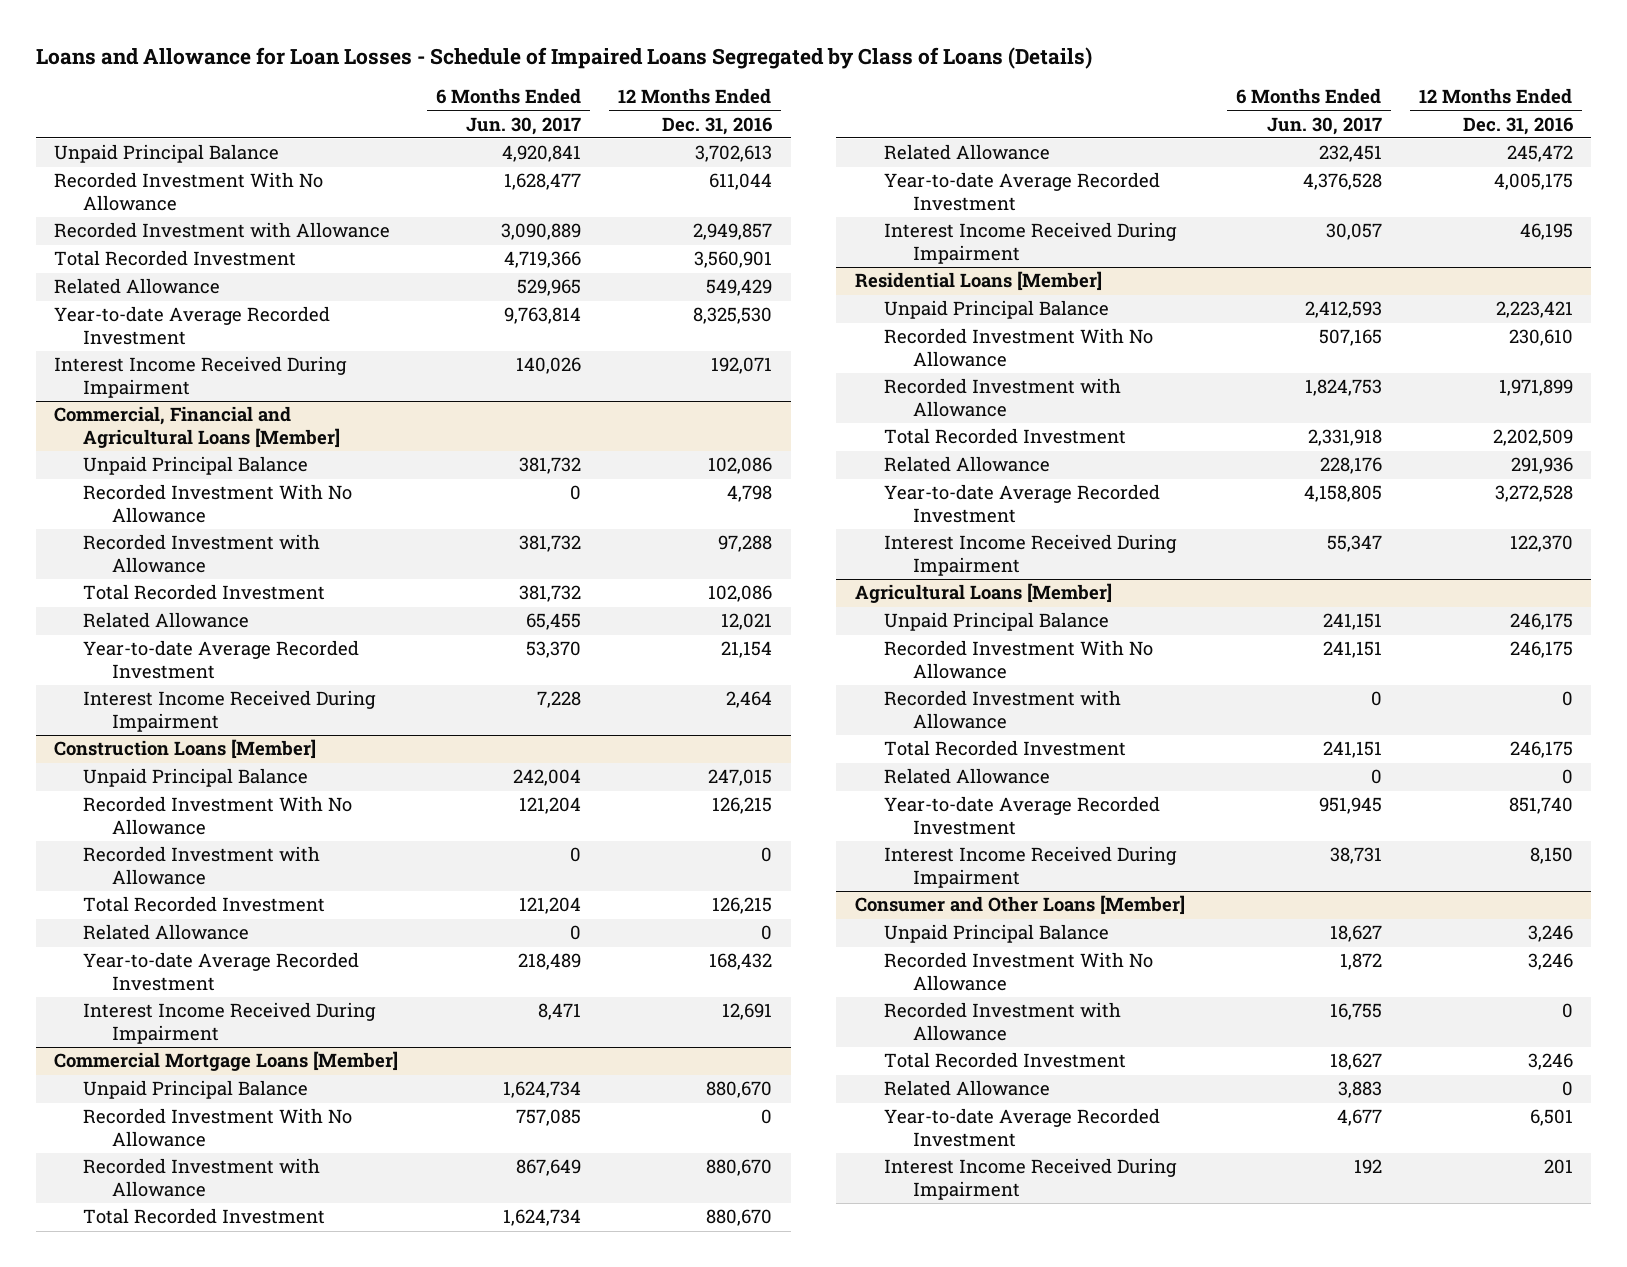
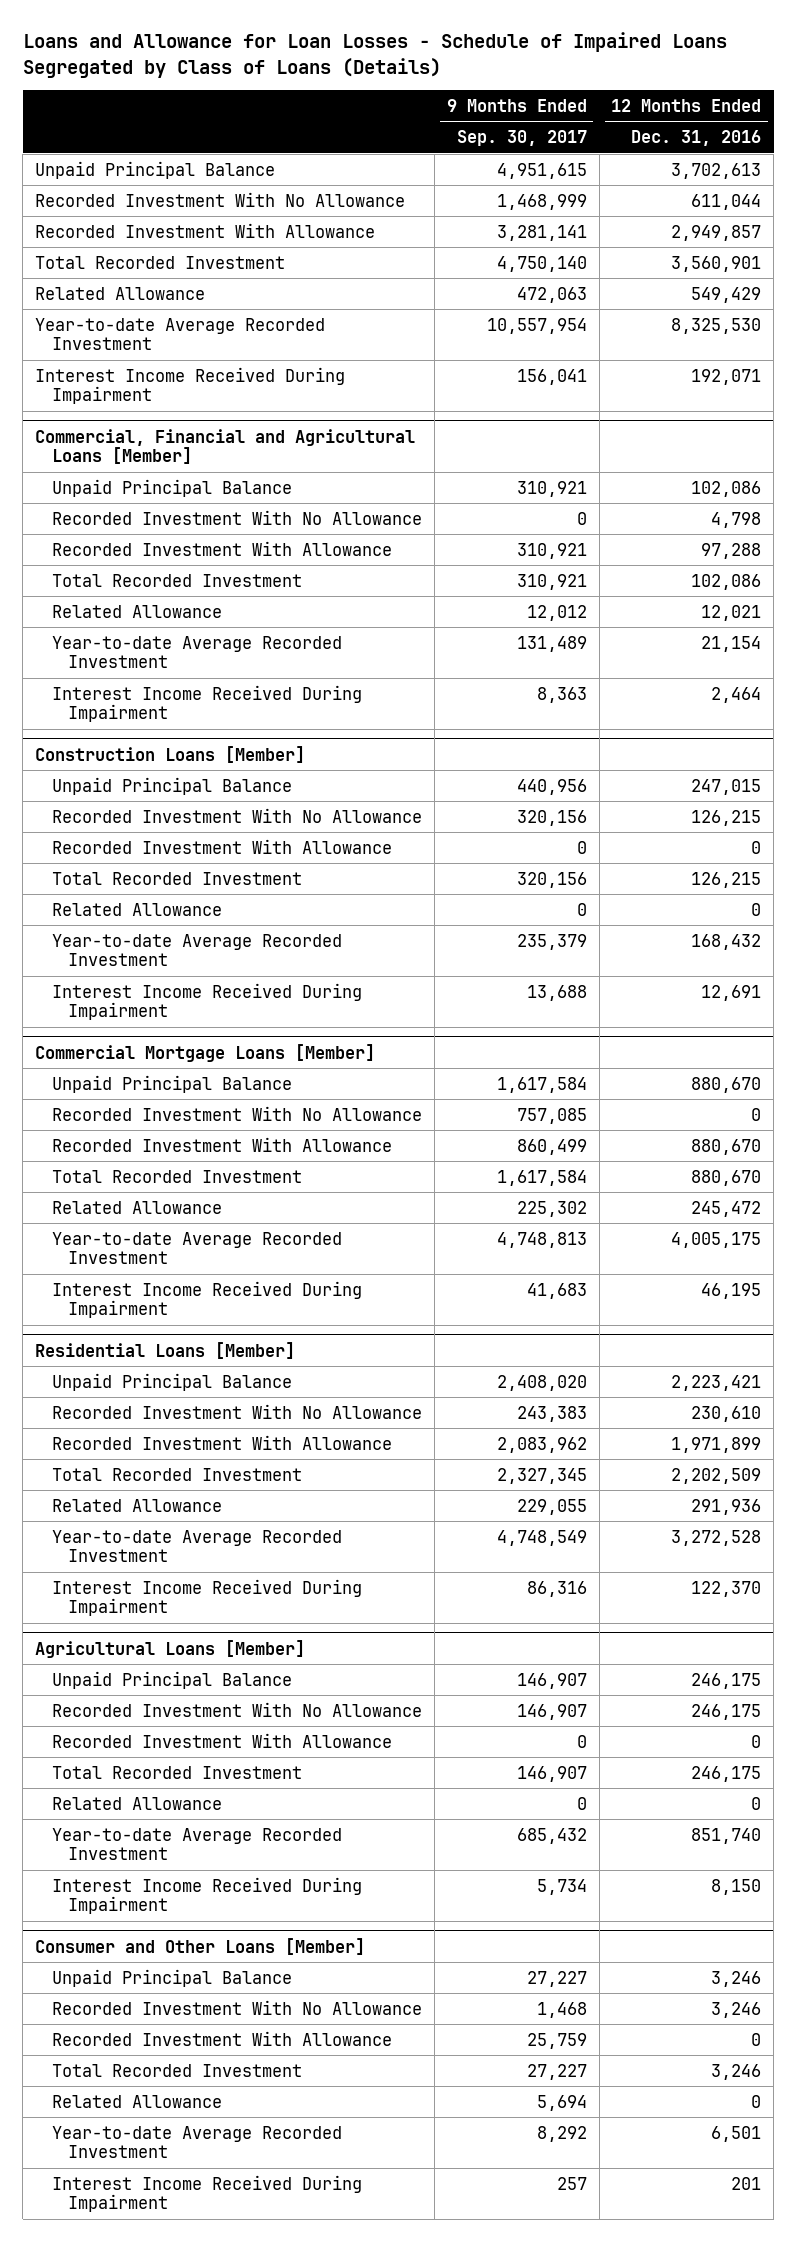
- | 6 Months Ended Jun. 30, 2017 | 12 Months Ended Dec. 31, 2016
+ | 9 Months Ended Sep. 30, 2017 | 12 Months Ended Dec. 31, 2016
- Recorded Investment with Allowance | 3,090,889 | 2,949,857
+ Recorded Investment With Allowance | 3,281,141 | 2,949,857
@ Commercial, Financial and Agricultural Loans [Member]
- Recorded Investment with Allowance | 381,732 | 97,288
+ Recorded Investment With Allowance | 310,921 | 97,288
@ Construction Loans [Member]
- Recorded Investment with Allowance | 0 | 0
+ Recorded Investment With Allowance | 0 | 0
@ Commercial Mortgage Loans [Member]
- Recorded Investment with Allowance | 867,649 | 880,670
+ Recorded Investment With Allowance | 860,499 | 880,670
@ Residential Loans [Member]
- Recorded Investment with Allowance | 1,824,753 | 1,971,899
+ Recorded Investment With Allowance | 2,083,962 | 1,971,899
@ Agricultural Loans [Member]
- Recorded Investment with Allowance | 0 | 0
+ Recorded Investment With Allowance | 0 | 0
@ Consumer and Other Loans [Member]
- Recorded Investment with Allowance | 16,755 | 0
+ Recorded Investment With Allowance | 25,759 | 0

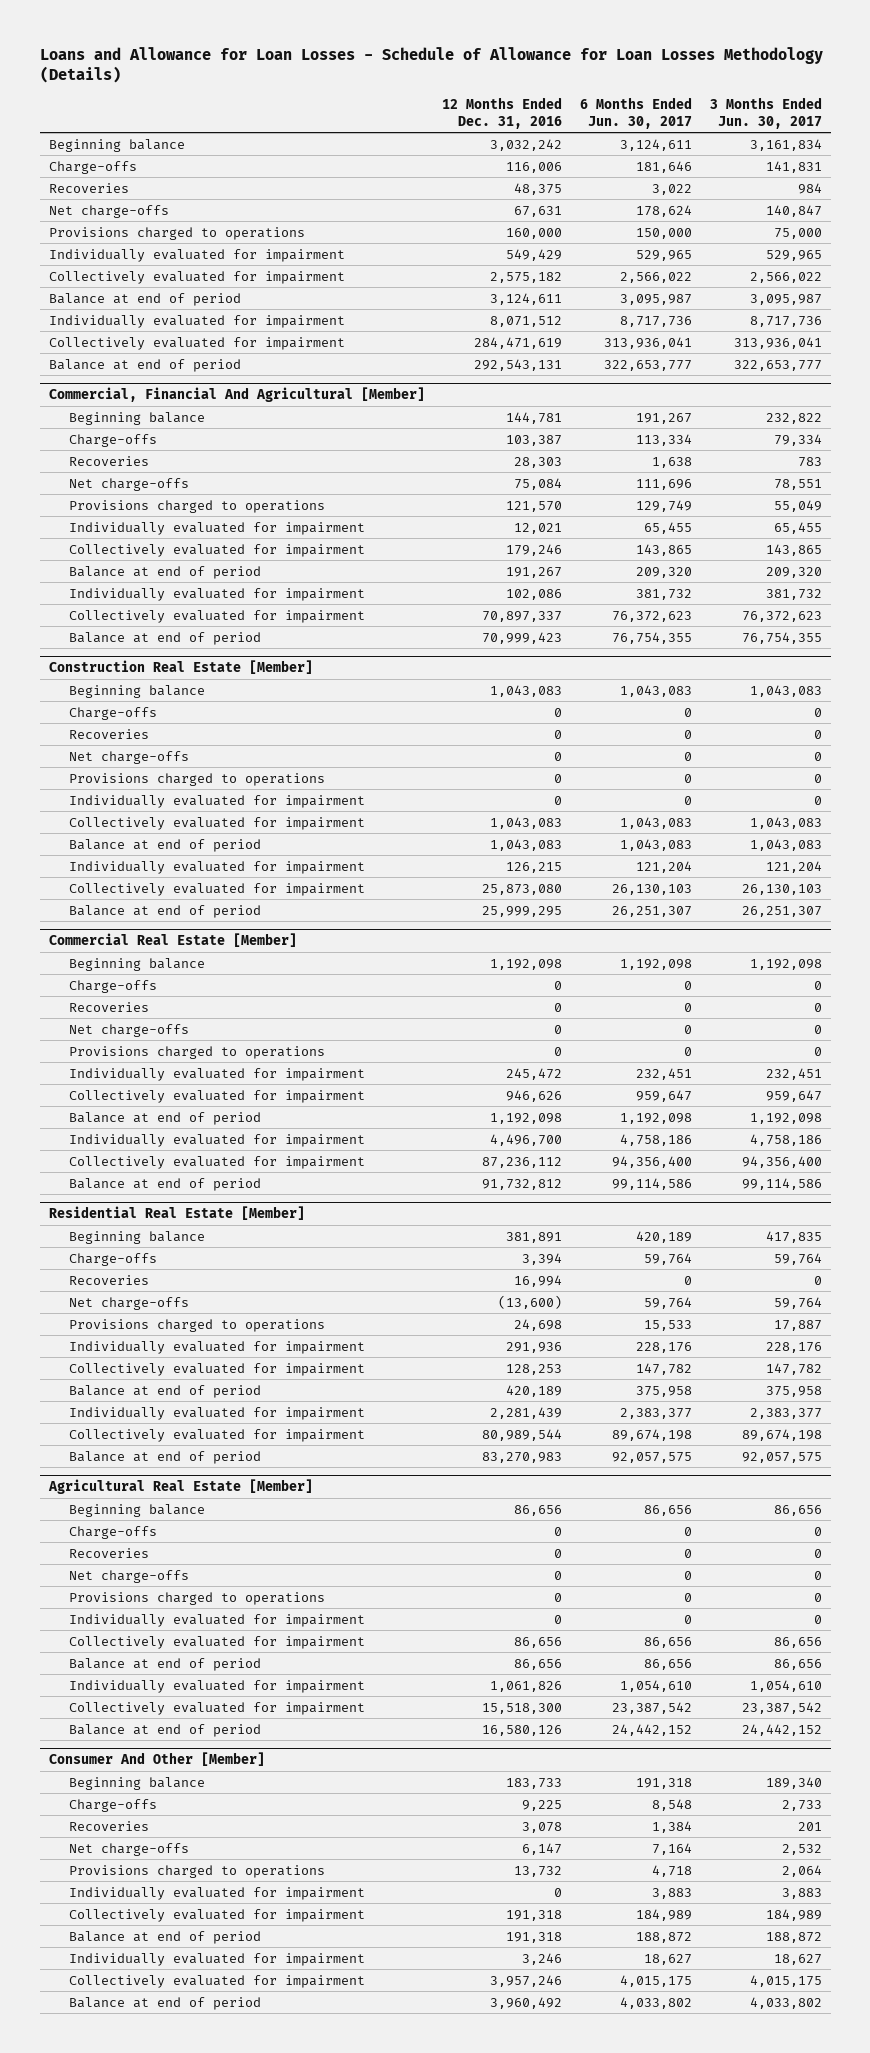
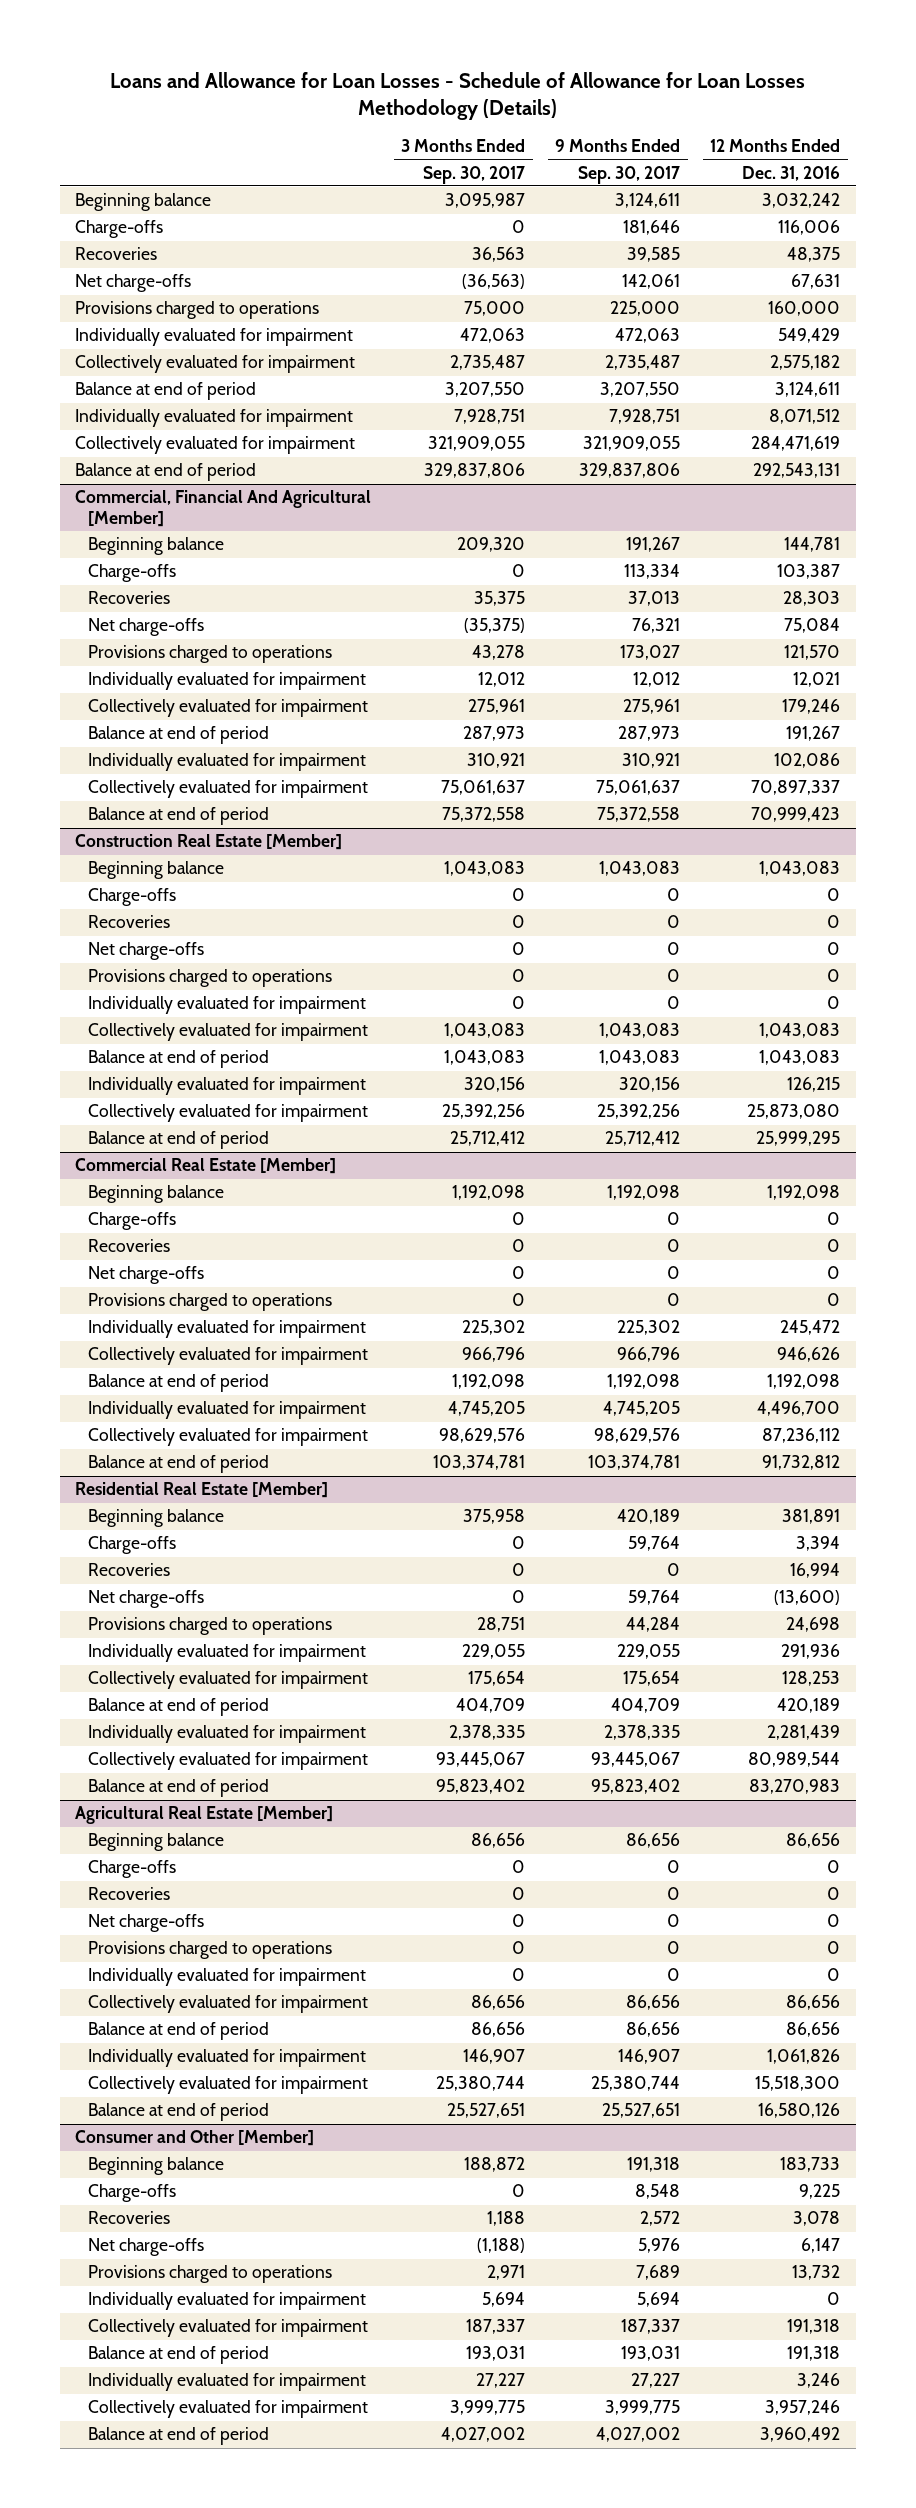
- | 12 Months Ended Dec. 31, 2016 | 6 Months Ended Jun. 30, 2017 | 3 Months Ended Jun. 30, 2017
+ | 3 Months Ended Sep. 30, 2017 | 9 Months Ended Sep. 30, 2017 | 12 Months Ended Dec. 31, 2016
- Consumer And Other [Member]
+ Consumer and Other [Member]

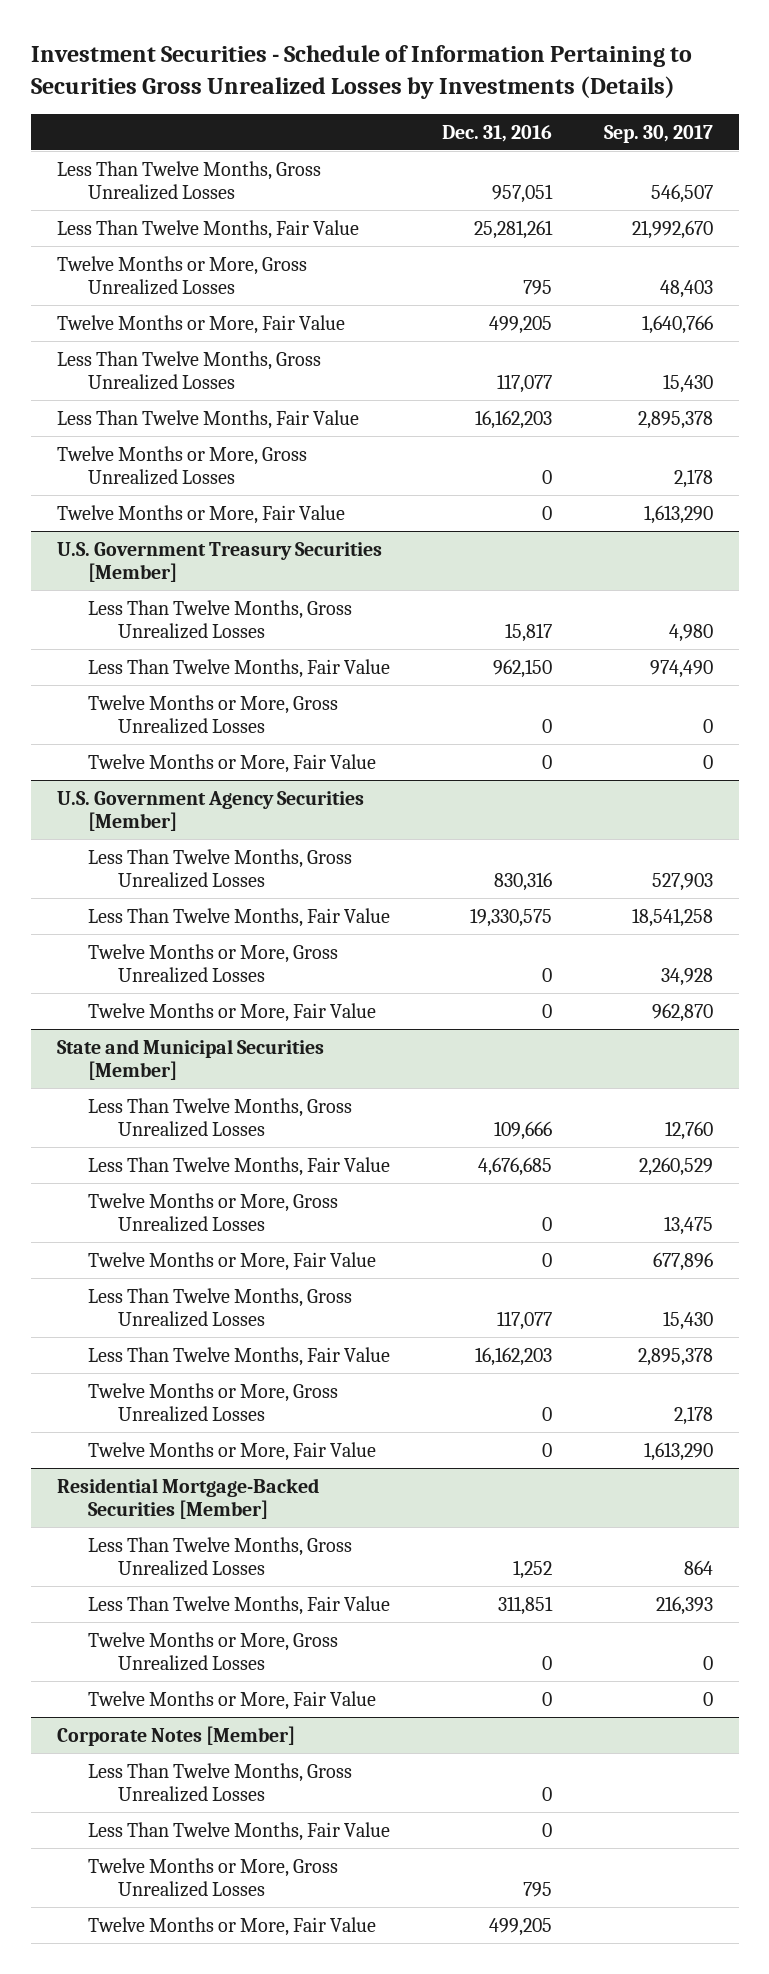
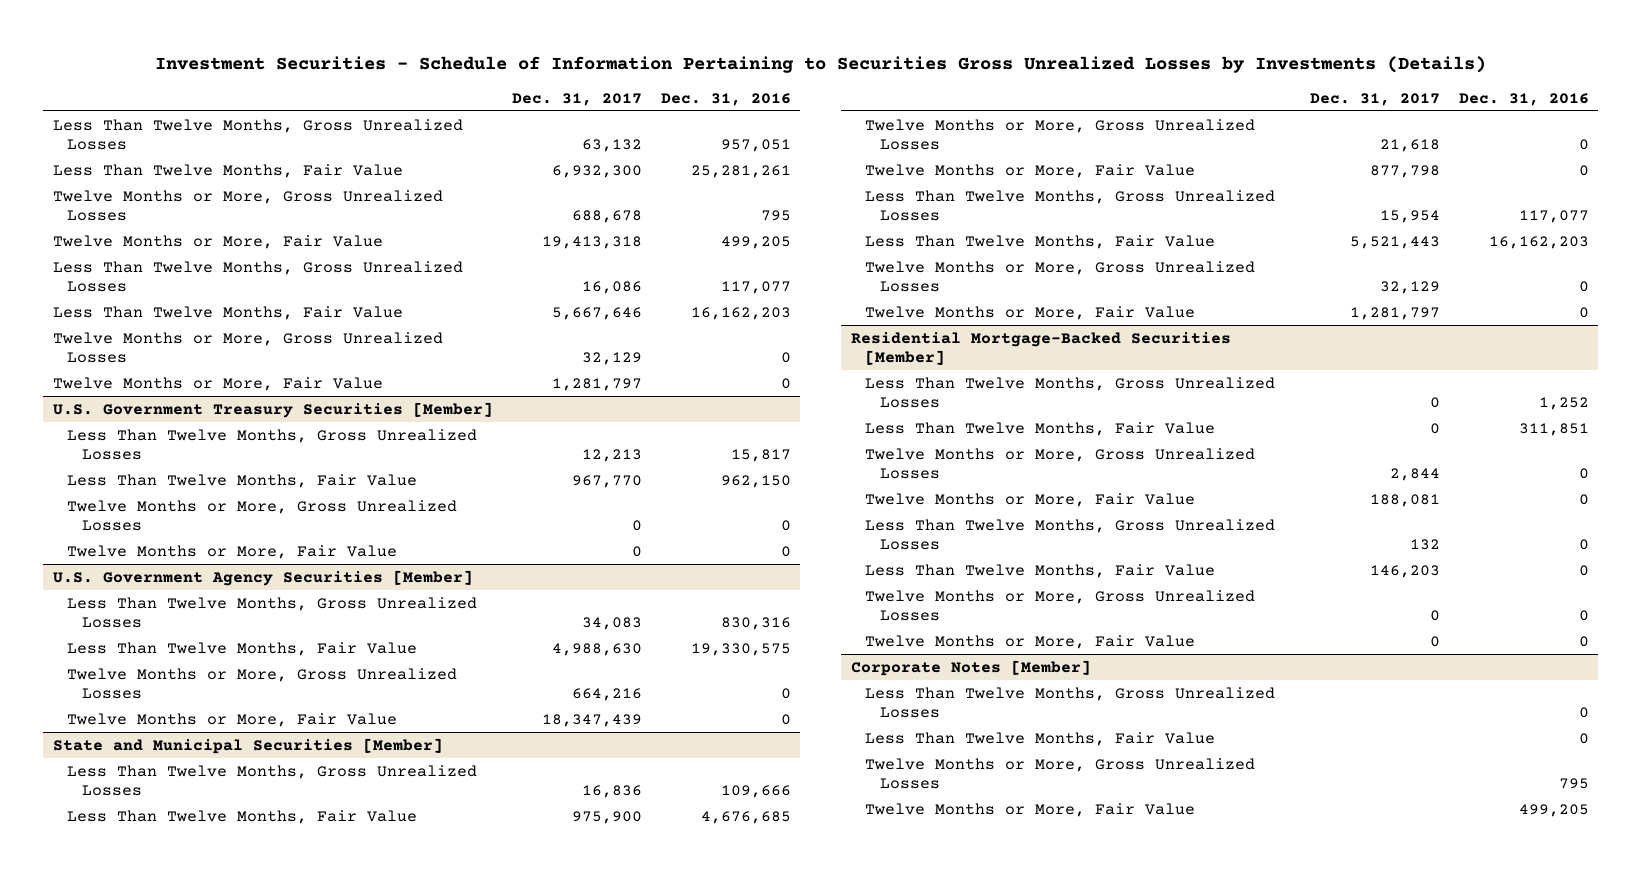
- | Dec. 31, 2016 | Sep. 30, 2017
+ | Dec. 31, 2017 | Dec. 31, 2016
@ Residential Mortgage-Backed Securities [Member]
+ Less Than Twelve Months, Gross Unrealized Losses | 132 | 0
+ Less Than Twelve Months, Fair Value | 146,203 | 0
+ Twelve Months or More, Gross Unrealized Losses | 0 | 0
+ Twelve Months or More, Fair Value | 0 | 0

